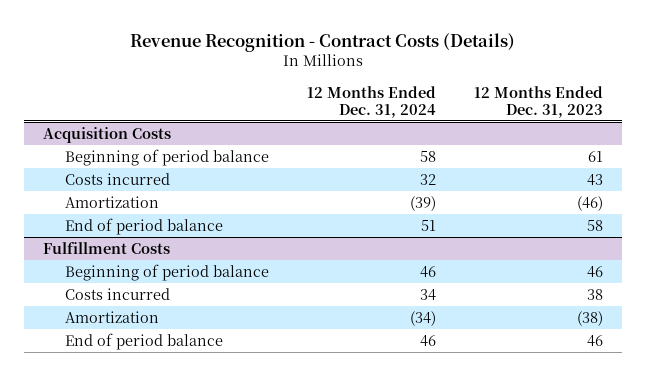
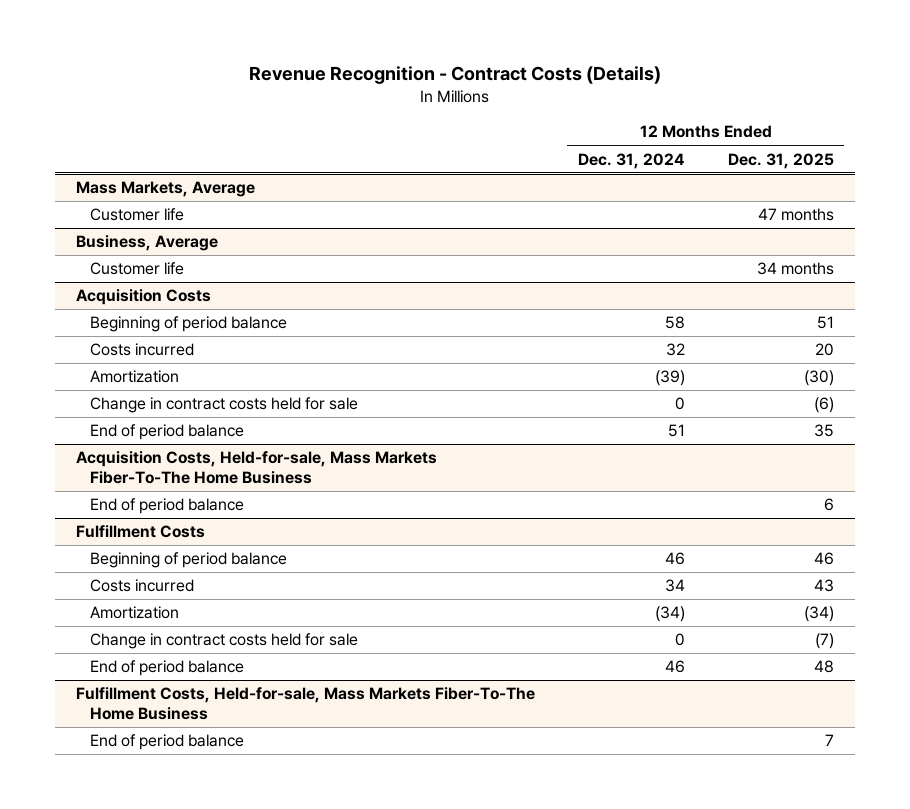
- | 12 Months Ended Dec. 31, 2024 | 12 Months Ended Dec. 31, 2023
+ | 12 Months Ended Dec. 31, 2024 | 12 Months Ended Dec. 31, 2025
+ Mass Markets, Average
+ Customer life | | 47 months
+ Business, Average
+ Customer life | | 34 months
@ Acquisition Costs
+ Change in contract costs held for sale | 0 | (6)
+ Acquisition Costs, Held-for-sale, Mass Markets Fiber-To-The Home Business
+ End of period balance | | 6
@ Fulfillment Costs
+ Change in contract costs held for sale | 0 | (7)
+ Fulfillment Costs, Held-for-sale, Mass Markets Fiber-To-The Home Business
+ End of period balance | | 7

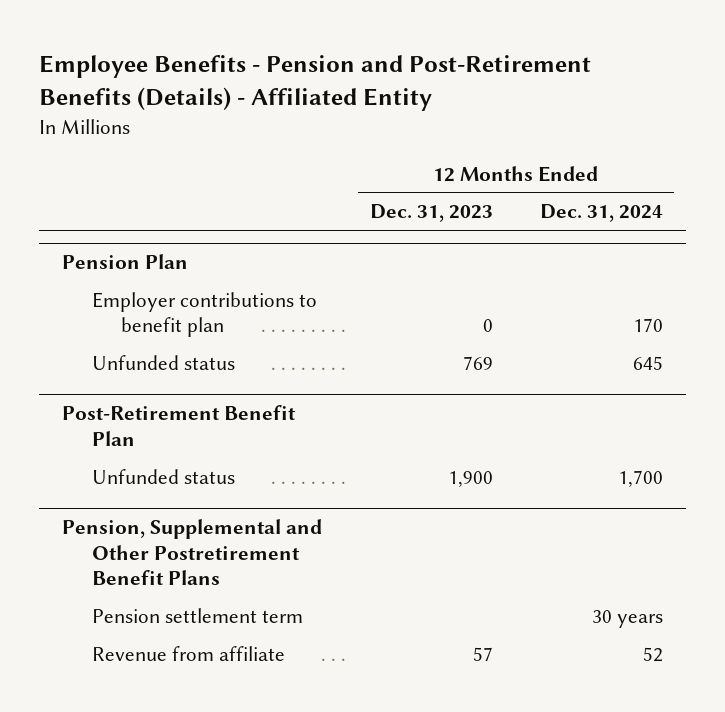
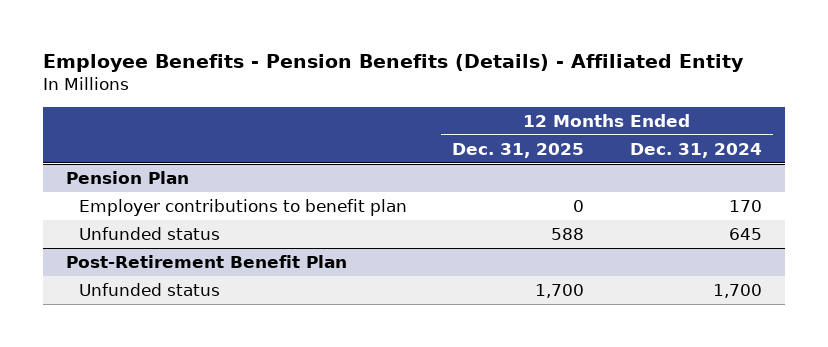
- Employee Benefits - Pension and Post-Retirement Benefits (Details) - Affiliated Entity
+ Employee Benefits - Pension Benefits (Details) - Affiliated Entity
- | 12 Months Ended Dec. 31, 2023 | 12 Months Ended Dec. 31, 2024
+ | 12 Months Ended Dec. 31, 2025 | 12 Months Ended Dec. 31, 2024
- Pension, Supplemental and Other Postretirement Benefit Plans
- Pension settlement term | | 30 years
- Revenue from affiliate | 57 | 52

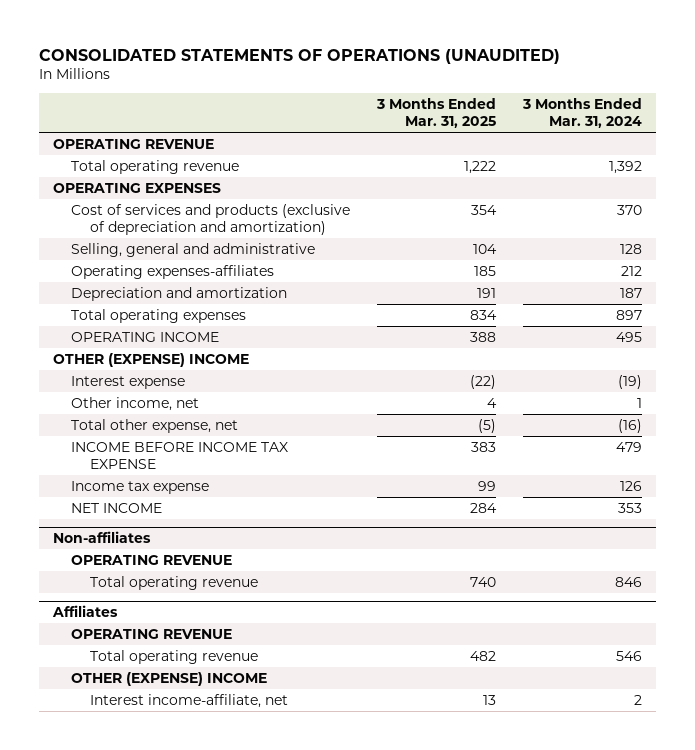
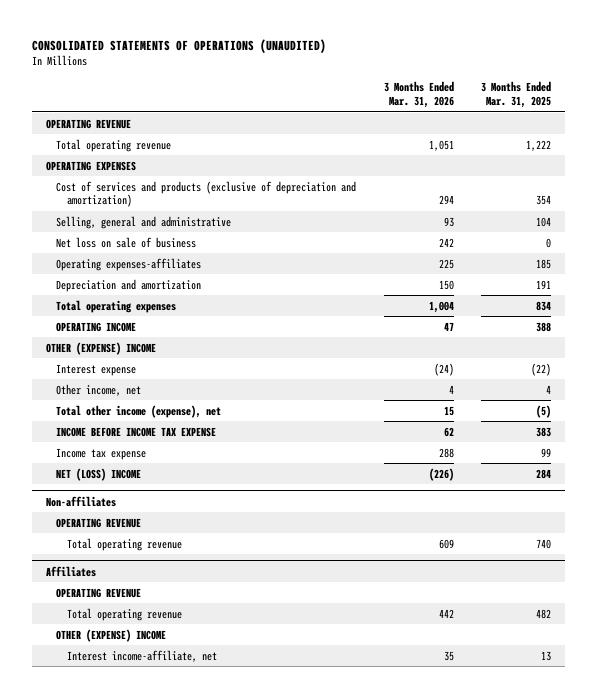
- | 3 Months Ended Mar. 31, 2025 | 3 Months Ended Mar. 31, 2024
+ | 3 Months Ended Mar. 31, 2026 | 3 Months Ended Mar. 31, 2025
+ Net loss on sale of business | 242 | 0
- Total other expense, net | (5) | (16)
+ Total other income (expense), net | 15 | (5)
- NET INCOME | 284 | 353
+ NET (LOSS) INCOME | (226) | 284

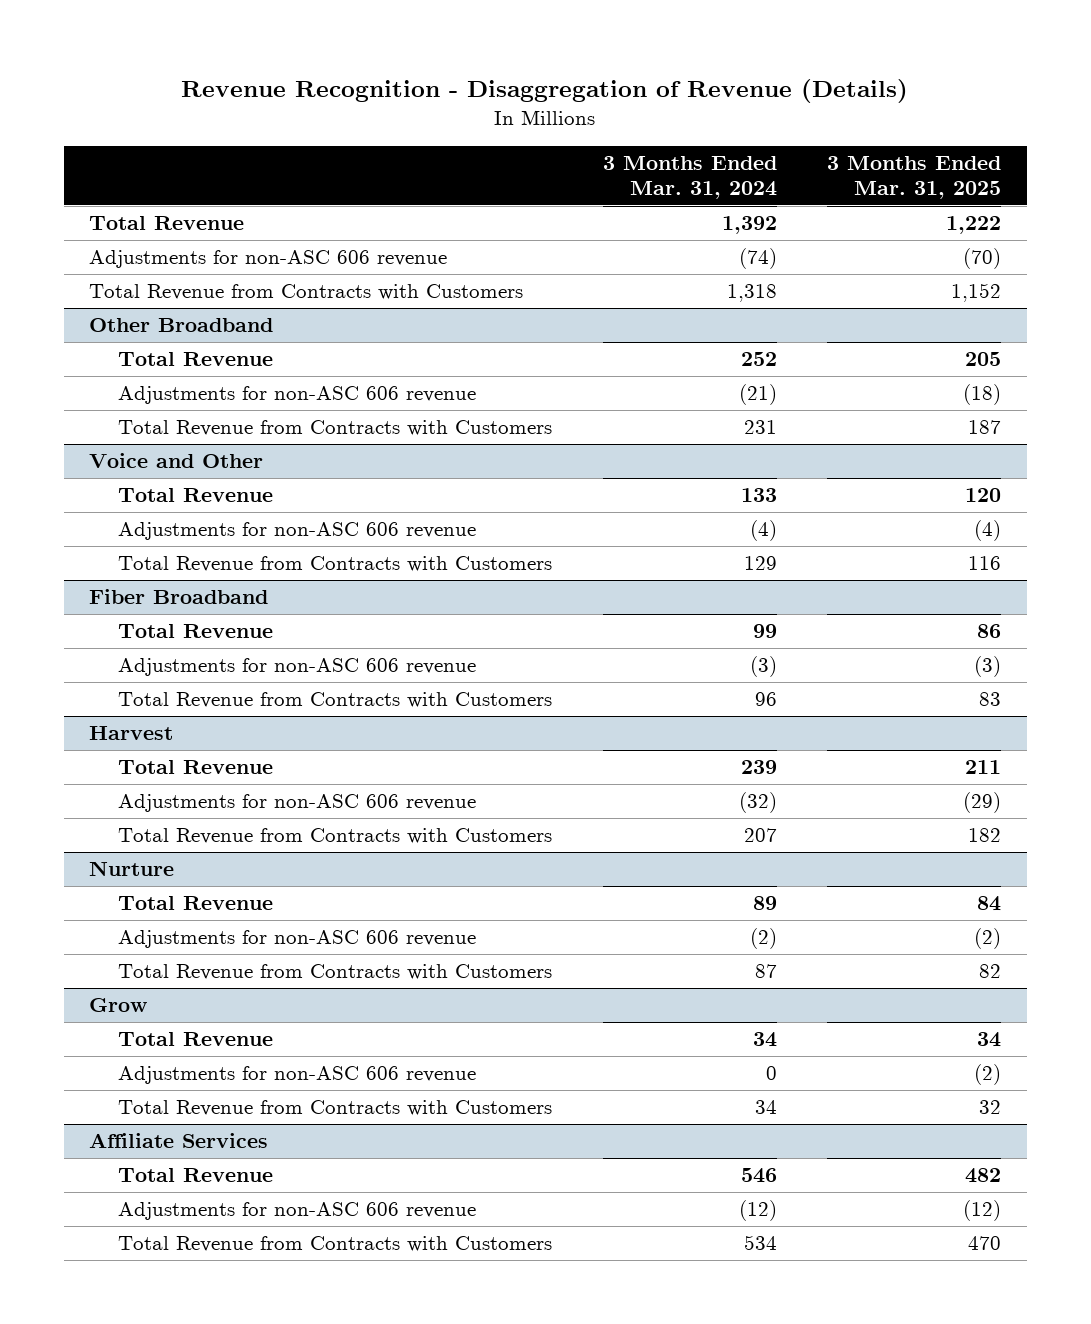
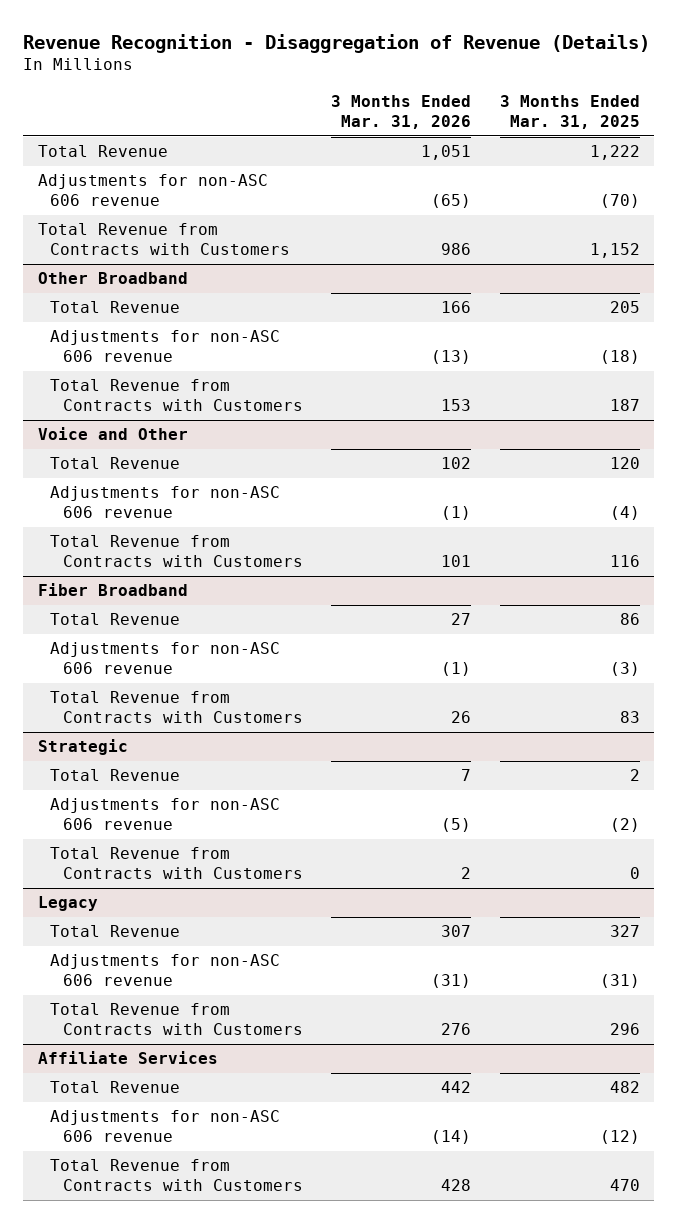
- | 3 Months Ended Mar. 31, 2024 | 3 Months Ended Mar. 31, 2025
+ | 3 Months Ended Mar. 31, 2026 | 3 Months Ended Mar. 31, 2025
- Harvest
- Total Revenue | 239 | 211
- Adjustments for non-ASC 606 revenue | (32) | (29)
- Total Revenue from Contracts with Customers | 207 | 182
- Nurture
- Total Revenue | 89 | 84
- Adjustments for non-ASC 606 revenue | (2) | (2)
- Total Revenue from Contracts with Customers | 87 | 82
- Grow
- Total Revenue | 34 | 34
+ Strategic
+ Total Revenue | 7 | 2
- Total Revenue from Contracts with Customers | 34 | 32
+ Total Revenue from Contracts with Customers | 2 | 0
+ Legacy
+ Total Revenue | 307 | 327
+ Adjustments for non-ASC 606 revenue | (31) | (31)
+ Total Revenue from Contracts with Customers | 276 | 296

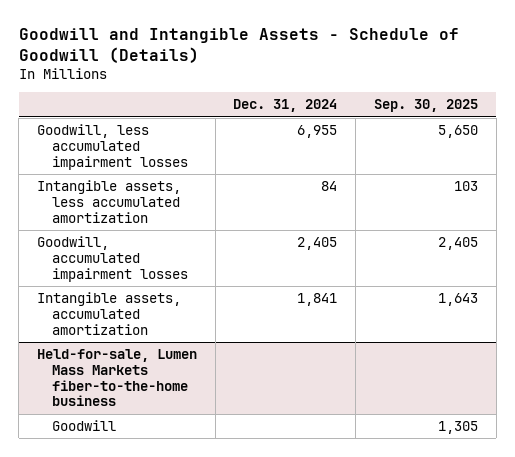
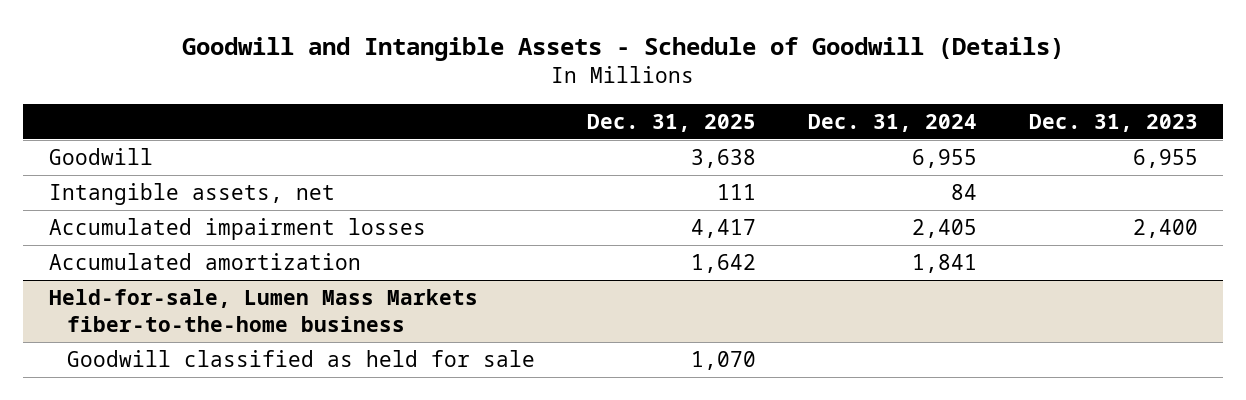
- | Dec. 31, 2024 | Sep. 30, 2025
+ | Dec. 31, 2025 | Dec. 31, 2024 | Dec. 31, 2023
- Goodwill, less accumulated impairment losses | 6,955 | 5,650
- Intangible assets, less accumulated amortization | 84 | 103
- Goodwill, accumulated impairment losses | 2,405 | 2,405
- Intangible assets, accumulated amortization | 1,841 | 1,643
+ Goodwill | 3,638 | 6,955 | 6,955
+ Intangible assets, net | 111 | 84 |
+ Accumulated impairment losses | 4,417 | 2,405 | 2,400
+ Accumulated amortization | 1,642 | 1,841 |
@ Held-for-sale, Lumen Mass Markets fiber-to-the-home business
- Goodwill | | 1,305
+ Goodwill classified as held for sale | 1,070 | |

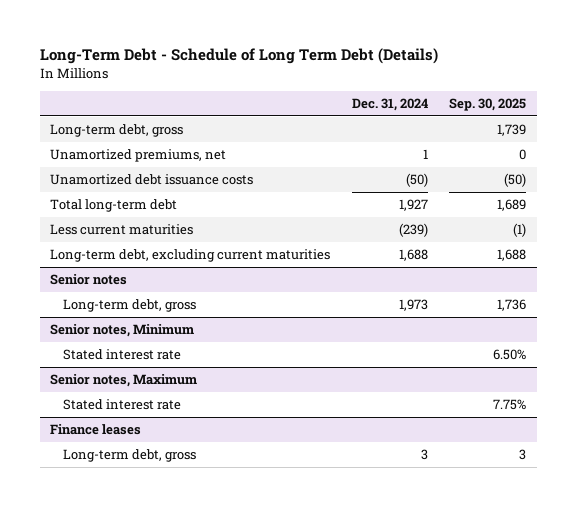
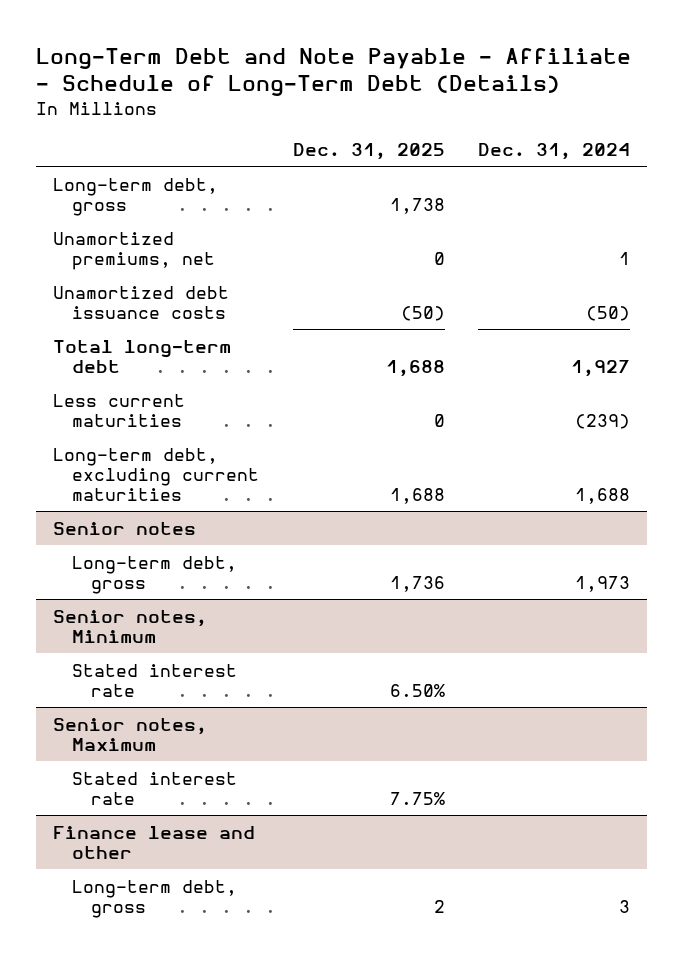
- Long-Term Debt - Schedule of Long Term Debt (Details)
+ Long-Term Debt and Note Payable - Affiliate - Schedule of Long-Term Debt (Details)
- | Dec. 31, 2024 | Sep. 30, 2025
+ | Dec. 31, 2025 | Dec. 31, 2024
- Finance leases
+ Finance lease and other

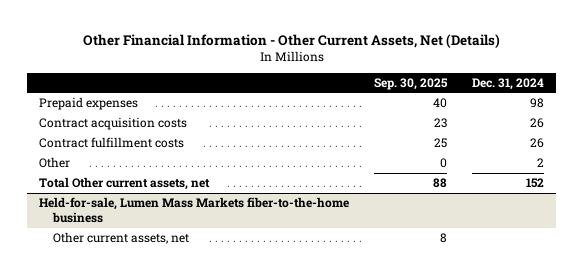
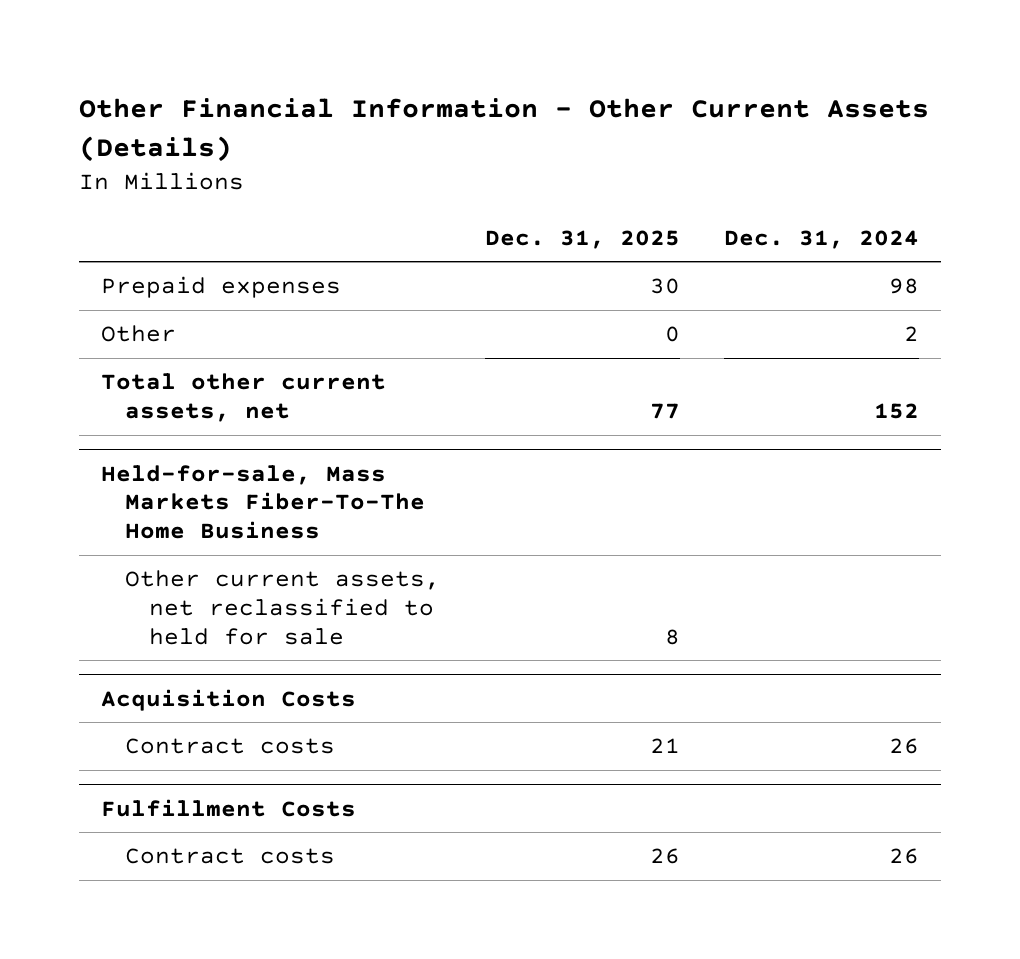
- Other Financial Information - Other Current Assets, Net (Details)
+ Other Financial Information - Other Current Assets (Details)
- | Sep. 30, 2025 | Dec. 31, 2024
+ | Dec. 31, 2025 | Dec. 31, 2024
- Contract acquisition costs | 23 | 26
- Contract fulfillment costs | 25 | 26
- Total Other current assets, net | 88 | 152
- Held-for-sale, Lumen Mass Markets fiber-to-the-home business
- Other current assets, net | 8 |
+ Total other current assets, net | 77 | 152
+ Held-for-sale, Mass Markets Fiber-To-The Home Business
+ Other current assets, net reclassified to held for sale | 8 |
+ Acquisition Costs
+ Contract costs | 21 | 26
+ Fulfillment Costs
+ Contract costs | 26 | 26

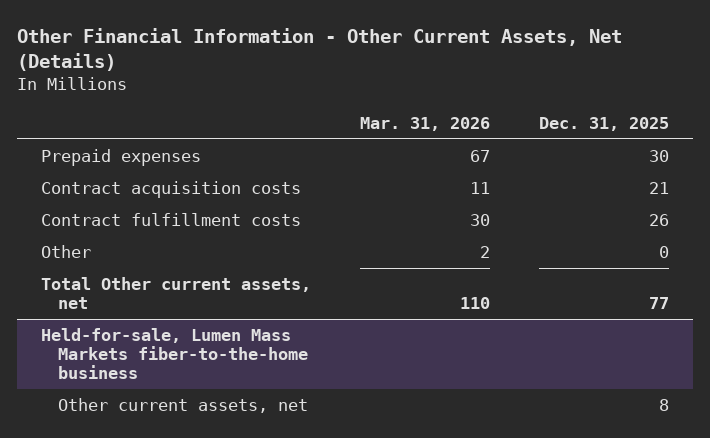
- Other Financial Information - Other Current Assets (Details)
+ Other Financial Information - Other Current Assets, Net (Details)
- | Dec. 31, 2025 | Dec. 31, 2024
+ | Mar. 31, 2026 | Dec. 31, 2025
+ Contract acquisition costs | 11 | 21
+ Contract fulfillment costs | 30 | 26
- Total other current assets, net | 77 | 152
- Held-for-sale, Mass Markets Fiber-To-The Home Business
- Other current assets, net reclassified to held for sale | 8 |
- Acquisition Costs
- Contract costs | 21 | 26
- Fulfillment Costs
- Contract costs | 26 | 26
+ Total Other current assets, net | 110 | 77
+ Held-for-sale, Lumen Mass Markets fiber-to-the-home business
+ Other current assets, net | | 8

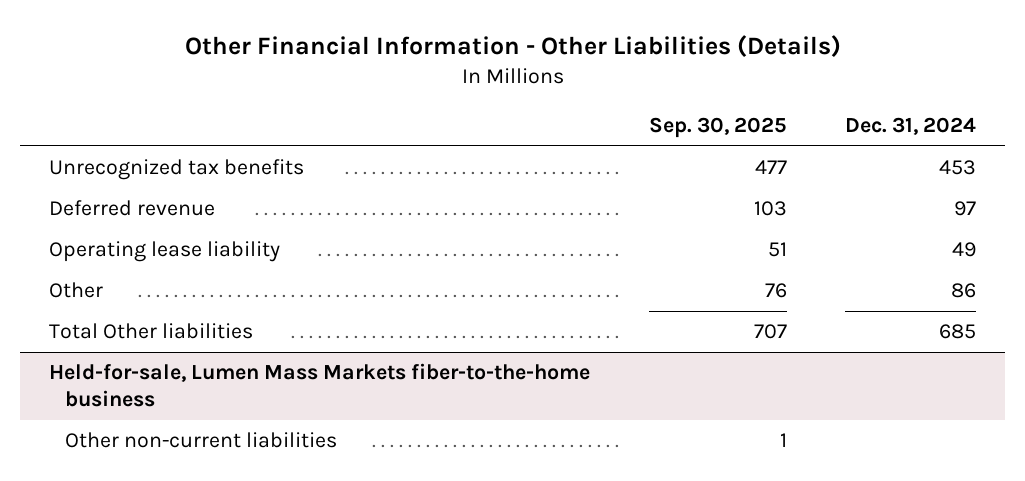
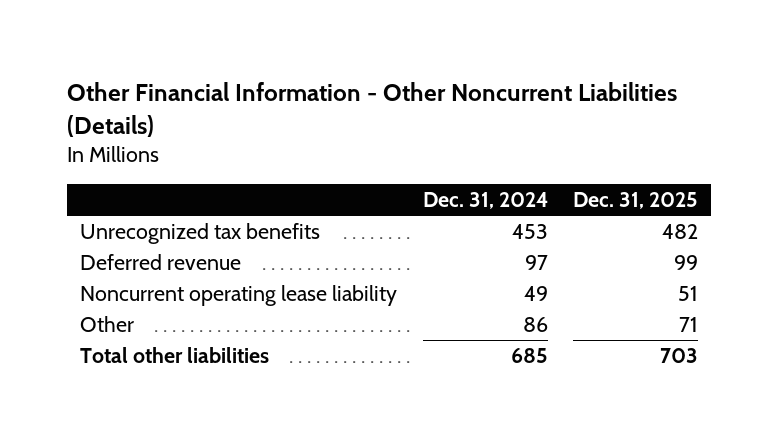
- Other Financial Information - Other Liabilities (Details)
+ Other Financial Information - Other Noncurrent Liabilities (Details)
- | Sep. 30, 2025 | Dec. 31, 2024
+ | Dec. 31, 2024 | Dec. 31, 2025
- Operating lease liability | 51 | 49
+ Noncurrent operating lease liability | 49 | 51
- Total Other liabilities | 707 | 685
- Held-for-sale, Lumen Mass Markets fiber-to-the-home business
- Other non-current liabilities | 1 |
+ Total other liabilities | 685 | 703

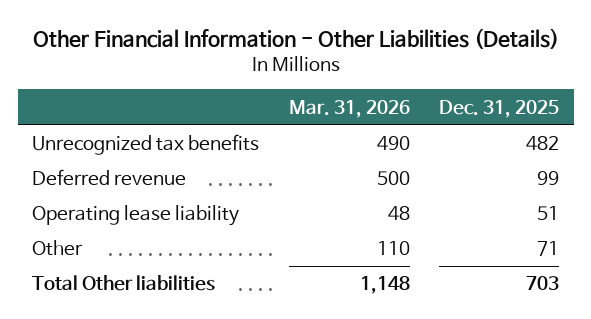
- Other Financial Information - Other Noncurrent Liabilities (Details)
+ Other Financial Information - Other Liabilities (Details)
- | Dec. 31, 2024 | Dec. 31, 2025
+ | Mar. 31, 2026 | Dec. 31, 2025
- Noncurrent operating lease liability | 49 | 51
+ Operating lease liability | 48 | 51
- Total other liabilities | 685 | 703
+ Total Other liabilities | 1,148 | 703

